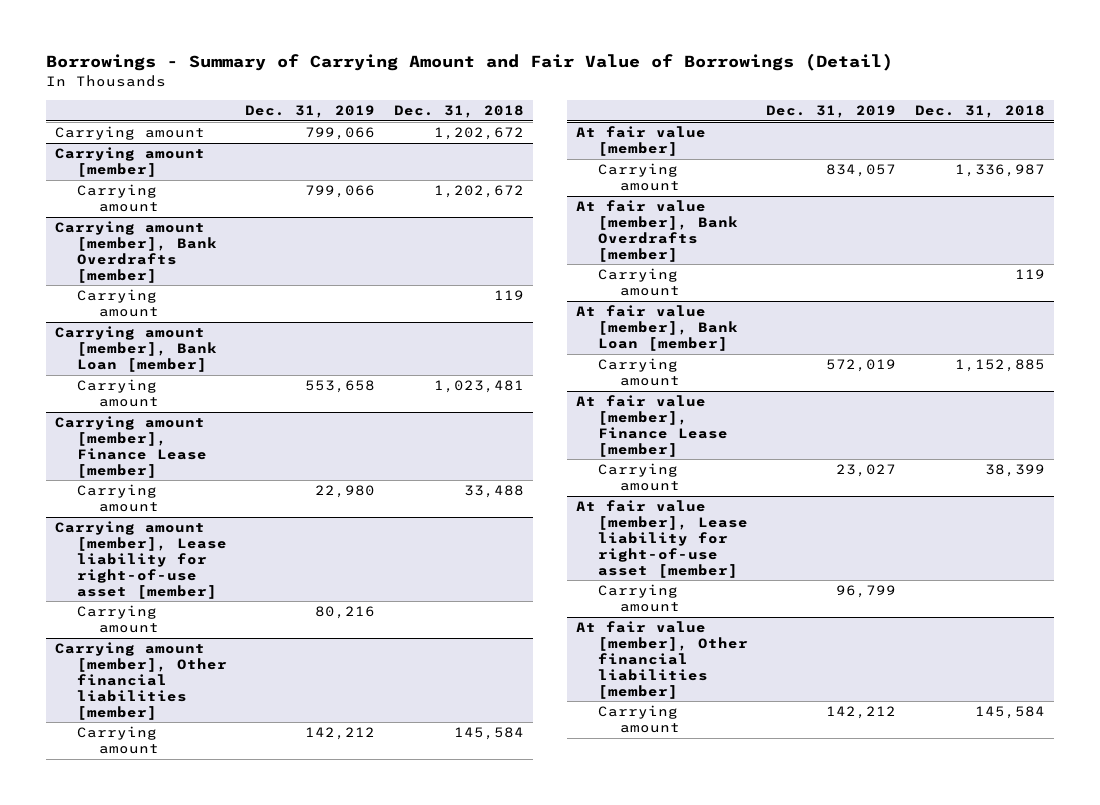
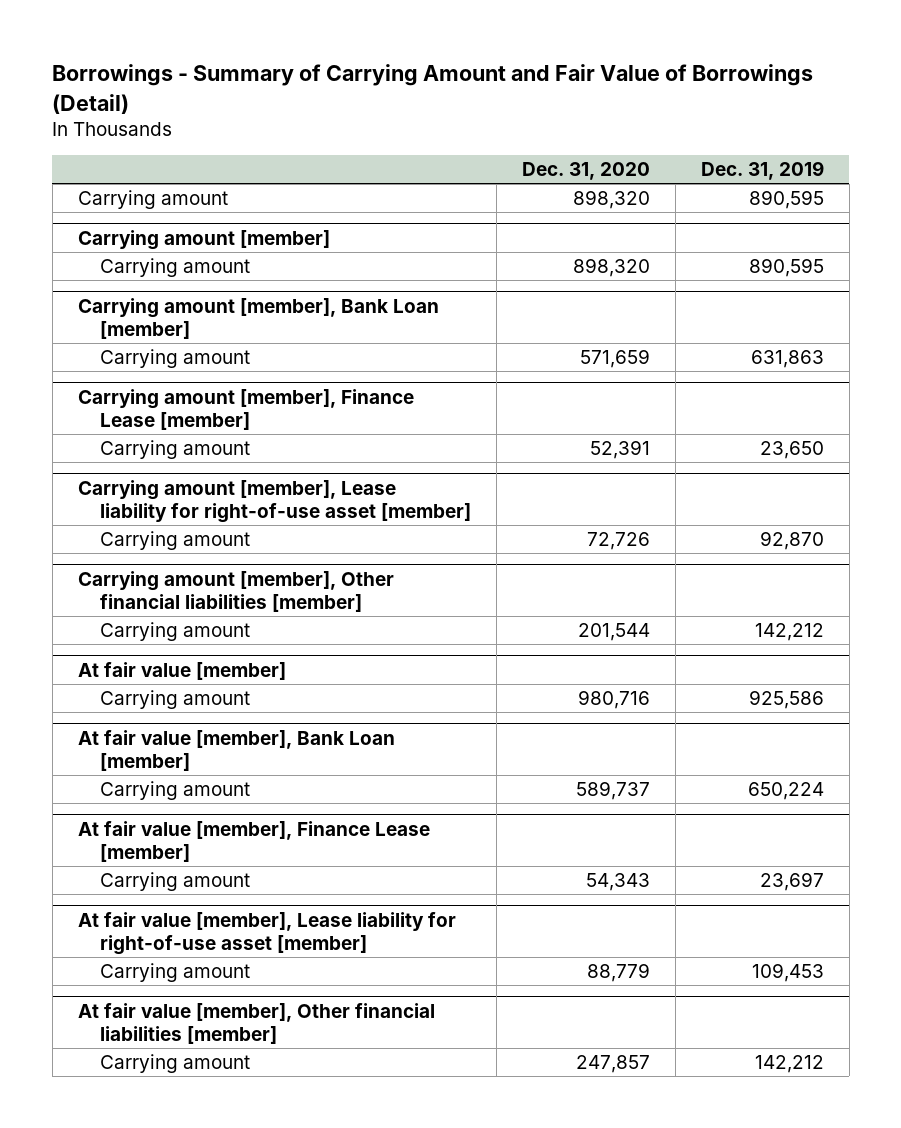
- | Dec. 31, 2019 | Dec. 31, 2018
+ | Dec. 31, 2020 | Dec. 31, 2019
- Carrying amount | 799,066 | 1,202,672
+ Carrying amount | 898,320 | 890,595
@ Carrying amount [member]
- Carrying amount | 799,066 | 1,202,672
- Carrying amount [member], Bank Overdrafts [member]
- Carrying amount | | 119
@ Carrying amount [member]
+ Carrying amount | 898,320 | 890,595
@ Carrying amount [member], Bank Loan [member]
- Carrying amount | 553,658 | 1,023,481
+ Carrying amount | 571,659 | 631,863
@ Carrying amount [member], Finance Lease [member]
- Carrying amount | 22,980 | 33,488
+ Carrying amount | 52,391 | 23,650
@ Carrying amount [member], Lease liability for right-of-use asset [member]
- Carrying amount | 80,216 |
+ Carrying amount | 72,726 | 92,870
@ At fair value [member]
- Carrying amount | 834,057 | 1,336,987
- At fair value [member], Bank Overdrafts [member]
- Carrying amount | | 119
@ At fair value [member]
+ Carrying amount | 980,716 | 925,586
@ At fair value [member], Bank Loan [member]
- Carrying amount | 572,019 | 1,152,885
+ Carrying amount | 589,737 | 650,224
@ At fair value [member], Finance Lease [member]
- Carrying amount | 23,027 | 38,399
+ Carrying amount | 54,343 | 23,697
@ At fair value [member], Lease liability for right-of-use asset [member]
- Carrying amount | 96,799 |
+ Carrying amount | 88,779 | 109,453

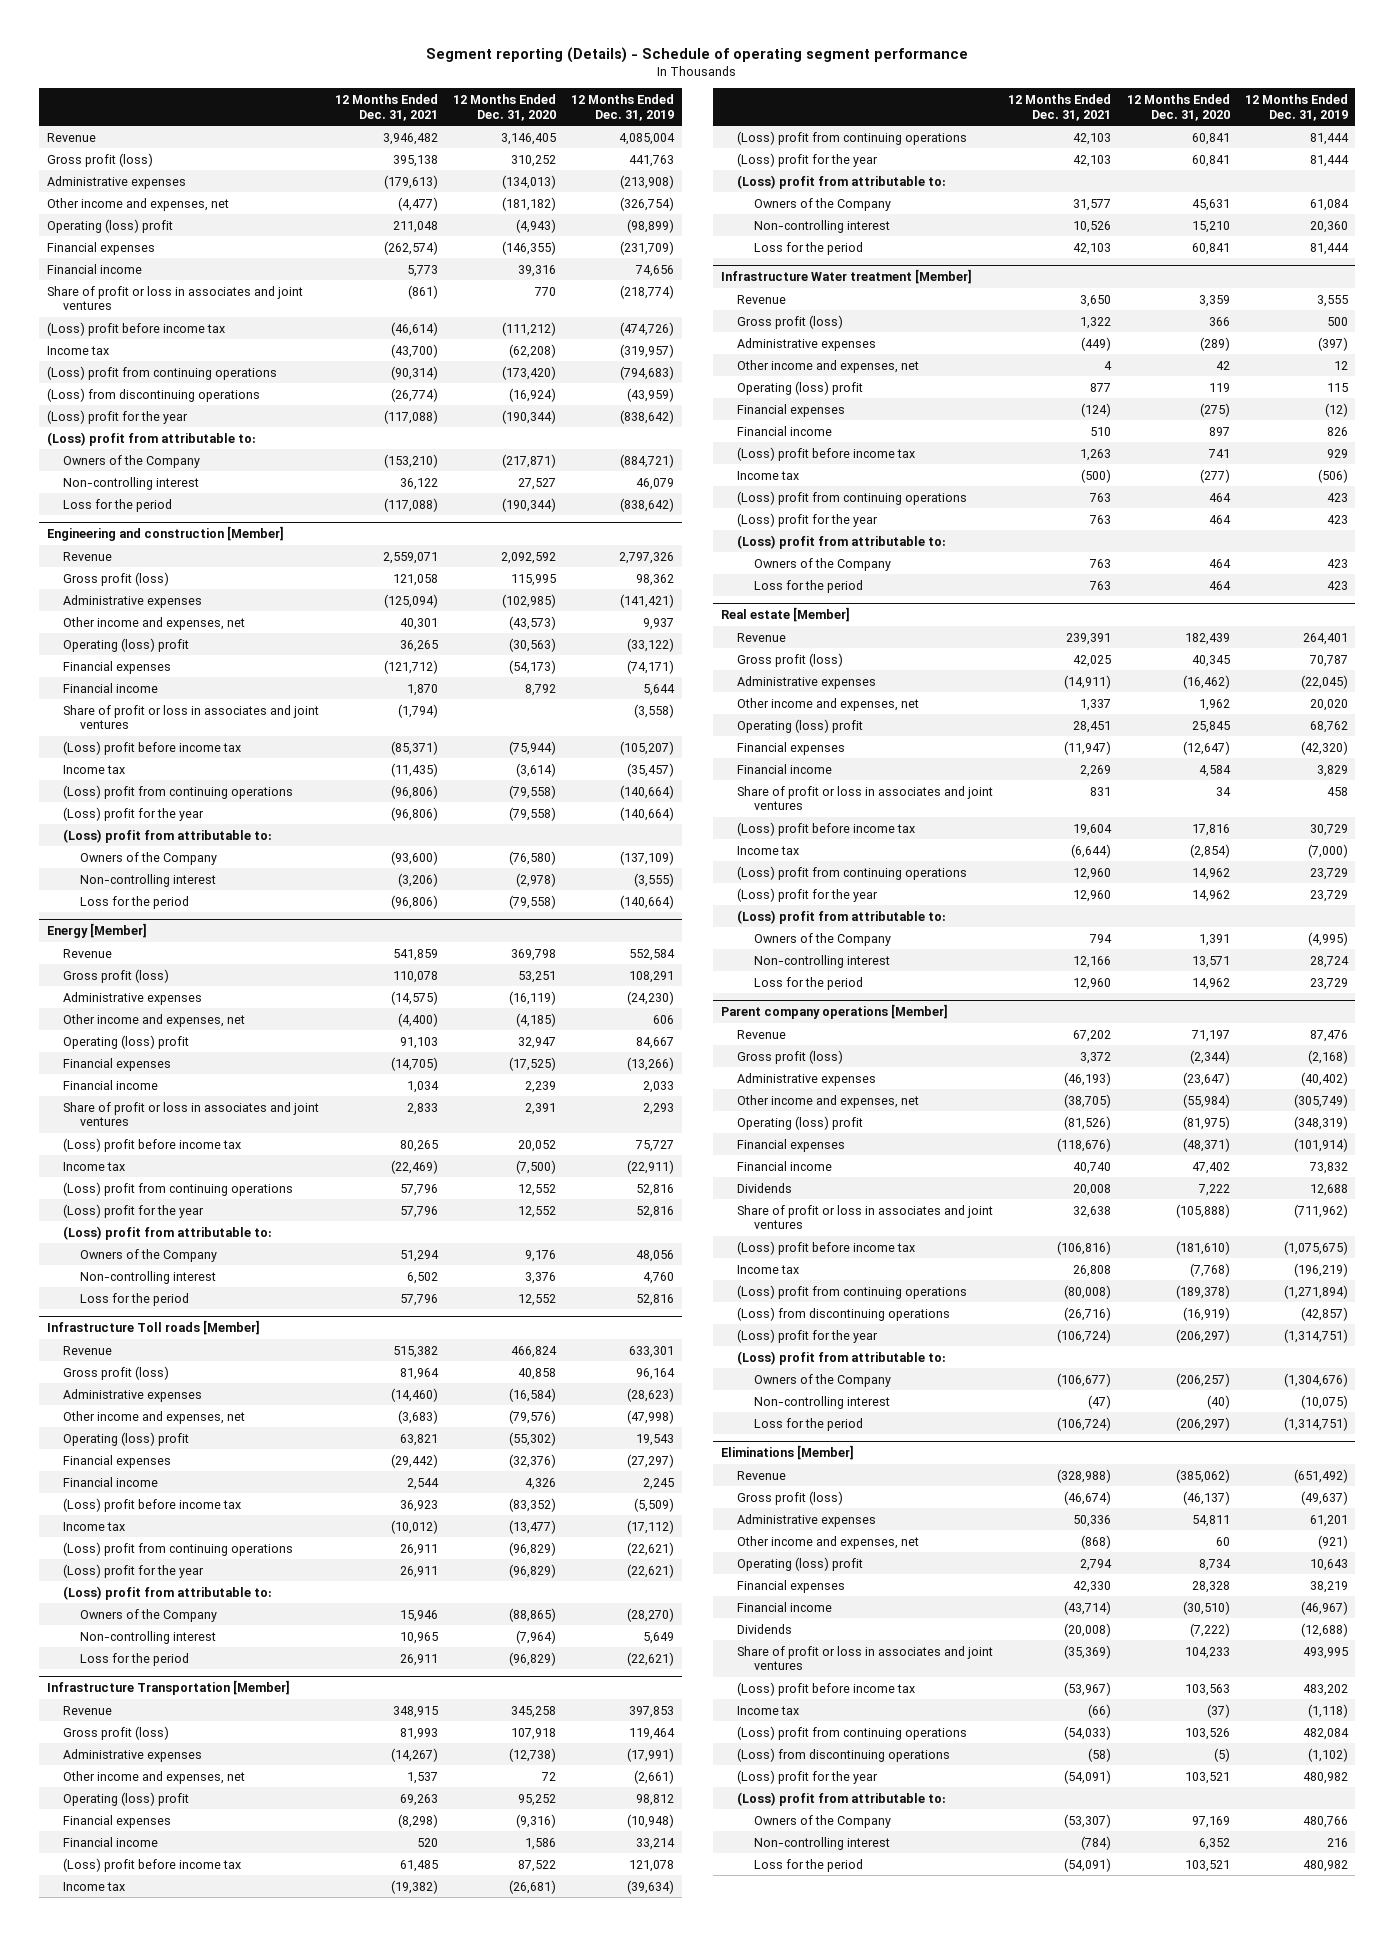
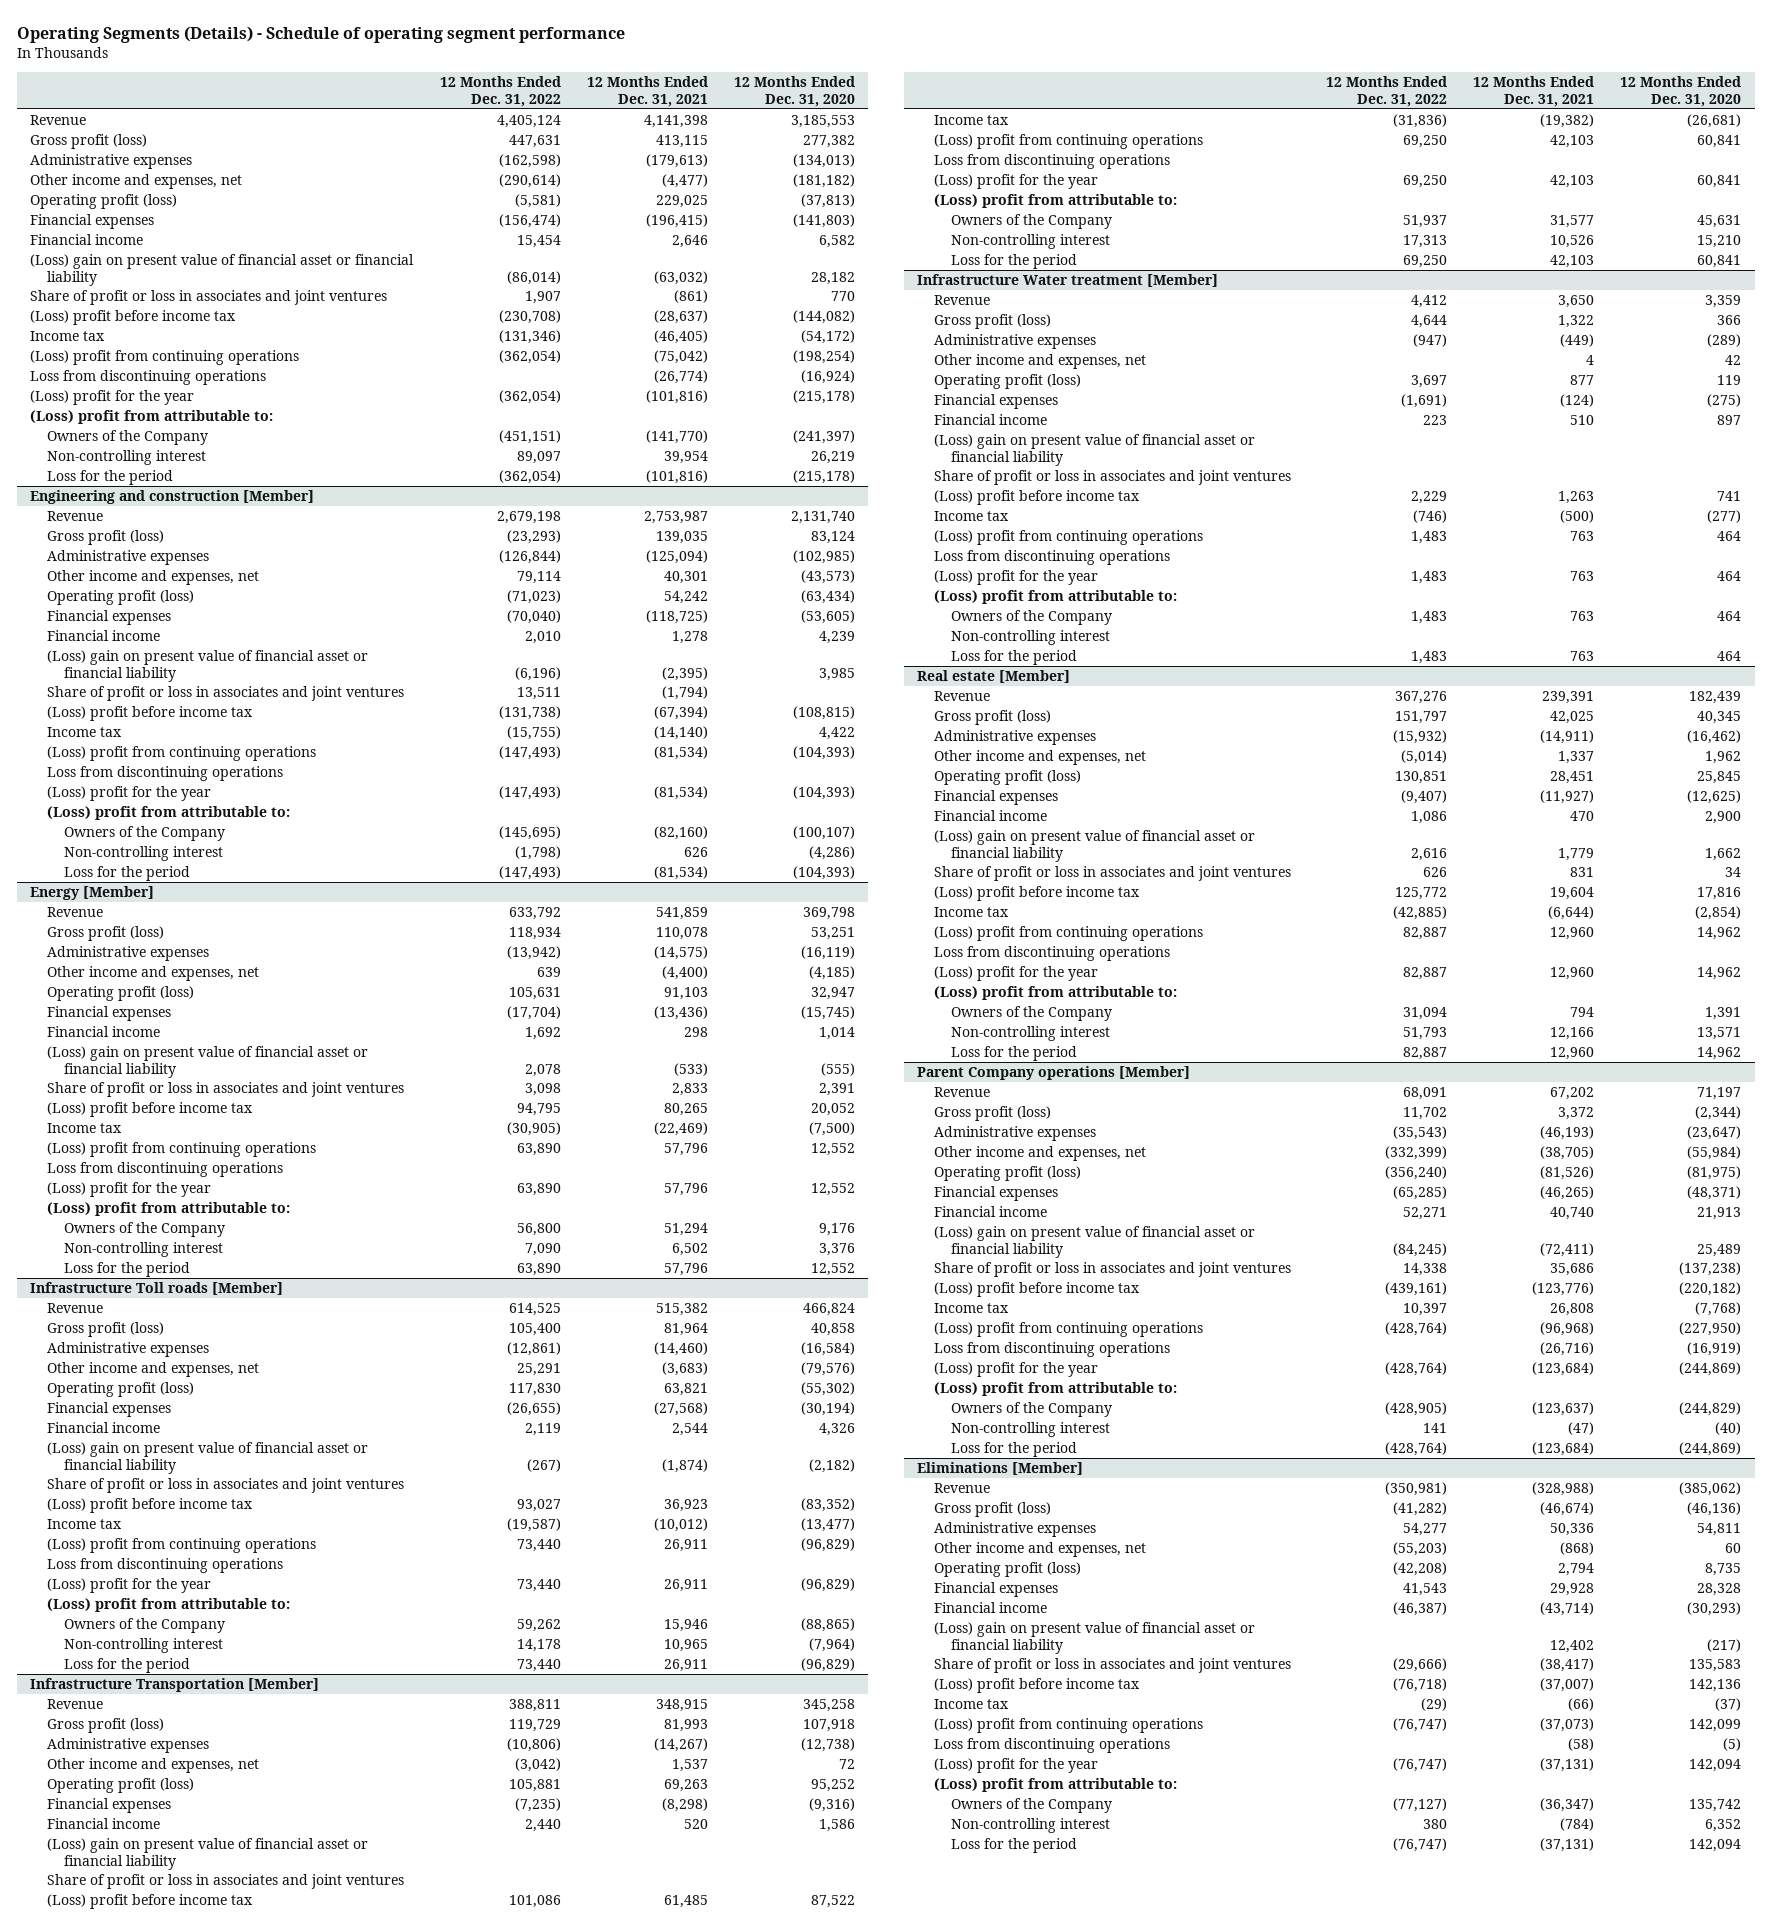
- Segment reporting (Details) - Schedule of operating segment performance
+ Operating Segments (Details) - Schedule of operating segment performance
- | 12 Months Ended Dec. 31, 2021 | 12 Months Ended Dec. 31, 2020 | 12 Months Ended Dec. 31, 2019
+ | 12 Months Ended Dec. 31, 2022 | 12 Months Ended Dec. 31, 2021 | 12 Months Ended Dec. 31, 2020
- Revenue | 3,946,482 | 3,146,405 | 4,085,004
- Gross profit (loss) | 395,138 | 310,252 | 441,763
+ Revenue | 4,405,124 | 4,141,398 | 3,185,553
+ Gross profit (loss) | 447,631 | 413,115 | 277,382
- Operating (loss) profit | 211,048 | (4,943) | (98,899)
- Financial expenses | (262,574) | (146,355) | (231,709)
- Financial income | 5,773 | 39,316 | 74,656
+ Operating profit (loss) | (5,581) | 229,025 | (37,813)
+ Financial expenses | (156,474) | (196,415) | (141,803)
+ Financial income | 15,454 | 2,646 | 6,582
+ (Loss) gain on present value of financial asset or financial liability | (86,014) | (63,032) | 28,182
- (Loss) profit before income tax | (46,614) | (111,212) | (474,726)
- Income tax | (43,700) | (62,208) | (319,957)
- (Loss) profit from continuing operations | (90,314) | (173,420) | (794,683)
- (Loss) from discontinuing operations | (26,774) | (16,924) | (43,959)
- (Loss) profit for the year | (117,088) | (190,344) | (838,642)
+ (Loss) profit before income tax | (230,708) | (28,637) | (144,082)
+ Income tax | (131,346) | (46,405) | (54,172)
+ (Loss) profit from continuing operations | (362,054) | (75,042) | (198,254)
+ Loss from discontinuing operations | | (26,774) | (16,924)
+ (Loss) profit for the year | (362,054) | (101,816) | (215,178)
- Owners of the Company | (153,210) | (217,871) | (884,721)
- Non-controlling interest | 36,122 | 27,527 | 46,079
- Loss for the period | (117,088) | (190,344) | (838,642)
+ Owners of the Company | (451,151) | (141,770) | (241,397)
+ Non-controlling interest | 89,097 | 39,954 | 26,219
+ Loss for the period | (362,054) | (101,816) | (215,178)
@ Engineering and construction [Member]
- Revenue | 2,559,071 | 2,092,592 | 2,797,326
- Gross profit (loss) | 121,058 | 115,995 | 98,362
+ Revenue | 2,679,198 | 2,753,987 | 2,131,740
+ Gross profit (loss) | (23,293) | 139,035 | 83,124
- Operating (loss) profit | 36,265 | (30,563) | (33,122)
- Financial expenses | (121,712) | (54,173) | (74,171)
- Financial income | 1,870 | 8,792 | 5,644
+ Operating profit (loss) | (71,023) | 54,242 | (63,434)
+ Financial expenses | (70,040) | (118,725) | (53,605)
+ Financial income | 2,010 | 1,278 | 4,239
+ (Loss) gain on present value of financial asset or financial liability | (6,196) | (2,395) | 3,985
- (Loss) profit before income tax | (85,371) | (75,944) | (105,207)
- Income tax | (11,435) | (3,614) | (35,457)
- (Loss) profit from continuing operations | (96,806) | (79,558) | (140,664)
- (Loss) profit for the year | (96,806) | (79,558) | (140,664)
+ (Loss) profit before income tax | (131,738) | (67,394) | (108,815)
+ Income tax | (15,755) | (14,140) | 4,422
+ (Loss) profit from continuing operations | (147,493) | (81,534) | (104,393)
+ Loss from discontinuing operations
+ (Loss) profit for the year | (147,493) | (81,534) | (104,393)
- Owners of the Company | (93,600) | (76,580) | (137,109)
- Non-controlling interest | (3,206) | (2,978) | (3,555)
- Loss for the period | (96,806) | (79,558) | (140,664)
+ Owners of the Company | (145,695) | (82,160) | (100,107)
+ Non-controlling interest | (1,798) | 626 | (4,286)
+ Loss for the period | (147,493) | (81,534) | (104,393)
@ Energy [Member]
- Operating (loss) profit | 91,103 | 32,947 | 84,667
- Financial expenses | (14,705) | (17,525) | (13,266)
- Financial income | 1,034 | 2,239 | 2,033
+ Operating profit (loss) | 105,631 | 91,103 | 32,947
+ Financial expenses | (17,704) | (13,436) | (15,745)
+ Financial income | 1,692 | 298 | 1,014
+ (Loss) gain on present value of financial asset or financial liability | 2,078 | (533) | (555)
+ Loss from discontinuing operations
@ Infrastructure Toll roads [Member]
- Operating (loss) profit | 63,821 | (55,302) | 19,543
- Financial expenses | (29,442) | (32,376) | (27,297)
+ Operating profit (loss) | 117,830 | 63,821 | (55,302)
+ Financial expenses | (26,655) | (27,568) | (30,194)
+ (Loss) gain on present value of financial asset or financial liability | (267) | (1,874) | (2,182)
+ Share of profit or loss in associates and joint ventures
+ Loss from discontinuing operations
@ Infrastructure Transportation [Member]
- Operating (loss) profit | 69,263 | 95,252 | 98,812
+ Operating profit (loss) | 105,881 | 69,263 | 95,252
+ (Loss) gain on present value of financial asset or financial liability
+ Share of profit or loss in associates and joint ventures
+ Loss from discontinuing operations
@ Infrastructure Water treatment [Member]
- Operating (loss) profit | 877 | 119 | 115
+ Operating profit (loss) | 3,697 | 877 | 119
+ (Loss) gain on present value of financial asset or financial liability
+ Share of profit or loss in associates and joint ventures
+ Loss from discontinuing operations
+ Non-controlling interest
@ Real estate [Member]
- Operating (loss) profit | 28,451 | 25,845 | 68,762
- Financial expenses | (11,947) | (12,647) | (42,320)
- Financial income | 2,269 | 4,584 | 3,829
+ Operating profit (loss) | 130,851 | 28,451 | 25,845
+ Financial expenses | (9,407) | (11,927) | (12,625)
+ Financial income | 1,086 | 470 | 2,900
+ (Loss) gain on present value of financial asset or financial liability | 2,616 | 1,779 | 1,662
+ Loss from discontinuing operations
- Parent company operations [Member]
+ Parent Company operations [Member]
- Operating (loss) profit | (81,526) | (81,975) | (348,319)
- Financial expenses | (118,676) | (48,371) | (101,914)
- Financial income | 40,740 | 47,402 | 73,832
- Dividends | 20,008 | 7,222 | 12,688
- Share of profit or loss in associates and joint ventures | 32,638 | (105,888) | (711,962)
- (Loss) profit before income tax | (106,816) | (181,610) | (1,075,675)
+ Operating profit (loss) | (356,240) | (81,526) | (81,975)
+ Financial expenses | (65,285) | (46,265) | (48,371)
+ Financial income | 52,271 | 40,740 | 21,913
+ (Loss) gain on present value of financial asset or financial liability | (84,245) | (72,411) | 25,489
+ Share of profit or loss in associates and joint ventures | 14,338 | 35,686 | (137,238)
+ (Loss) profit before income tax | (439,161) | (123,776) | (220,182)
- (Loss) profit from continuing operations | (80,008) | (189,378) | (1,271,894)
- (Loss) from discontinuing operations | (26,716) | (16,919) | (42,857)
- (Loss) profit for the year | (106,724) | (206,297) | (1,314,751)
+ (Loss) profit from continuing operations | (428,764) | (96,968) | (227,950)
+ Loss from discontinuing operations | | (26,716) | (16,919)
+ (Loss) profit for the year | (428,764) | (123,684) | (244,869)
- Owners of the Company | (106,677) | (206,257) | (1,304,676)
+ Owners of the Company | (428,905) | (123,637) | (244,829)
- Loss for the period | (106,724) | (206,297) | (1,314,751)
+ Loss for the period | (428,764) | (123,684) | (244,869)
@ Eliminations [Member]
- Gross profit (loss) | (46,674) | (46,137) | (49,637)
+ Gross profit (loss) | (41,282) | (46,674) | (46,136)
- Operating (loss) profit | 2,794 | 8,734 | 10,643
- Financial expenses | 42,330 | 28,328 | 38,219
- Financial income | (43,714) | (30,510) | (46,967)
- Dividends | (20,008) | (7,222) | (12,688)
- Share of profit or loss in associates and joint ventures | (35,369) | 104,233 | 493,995
- (Loss) profit before income tax | (53,967) | 103,563 | 483,202
+ Operating profit (loss) | (42,208) | 2,794 | 8,735
+ Financial expenses | 41,543 | 29,928 | 28,328
+ Financial income | (46,387) | (43,714) | (30,293)
+ (Loss) gain on present value of financial asset or financial liability | | 12,402 | (217)
+ Share of profit or loss in associates and joint ventures | (29,666) | (38,417) | 135,583
+ (Loss) profit before income tax | (76,718) | (37,007) | 142,136
- (Loss) profit from continuing operations | (54,033) | 103,526 | 482,084
- (Loss) from discontinuing operations | (58) | (5) | (1,102)
- (Loss) profit for the year | (54,091) | 103,521 | 480,982
+ (Loss) profit from continuing operations | (76,747) | (37,073) | 142,099
+ Loss from discontinuing operations | | (58) | (5)
+ (Loss) profit for the year | (76,747) | (37,131) | 142,094
- Owners of the Company | (53,307) | 97,169 | 480,766
+ Owners of the Company | (77,127) | (36,347) | 135,742
- Loss for the period | (54,091) | 103,521 | 480,982
+ Loss for the period | (76,747) | (37,131) | 142,094

